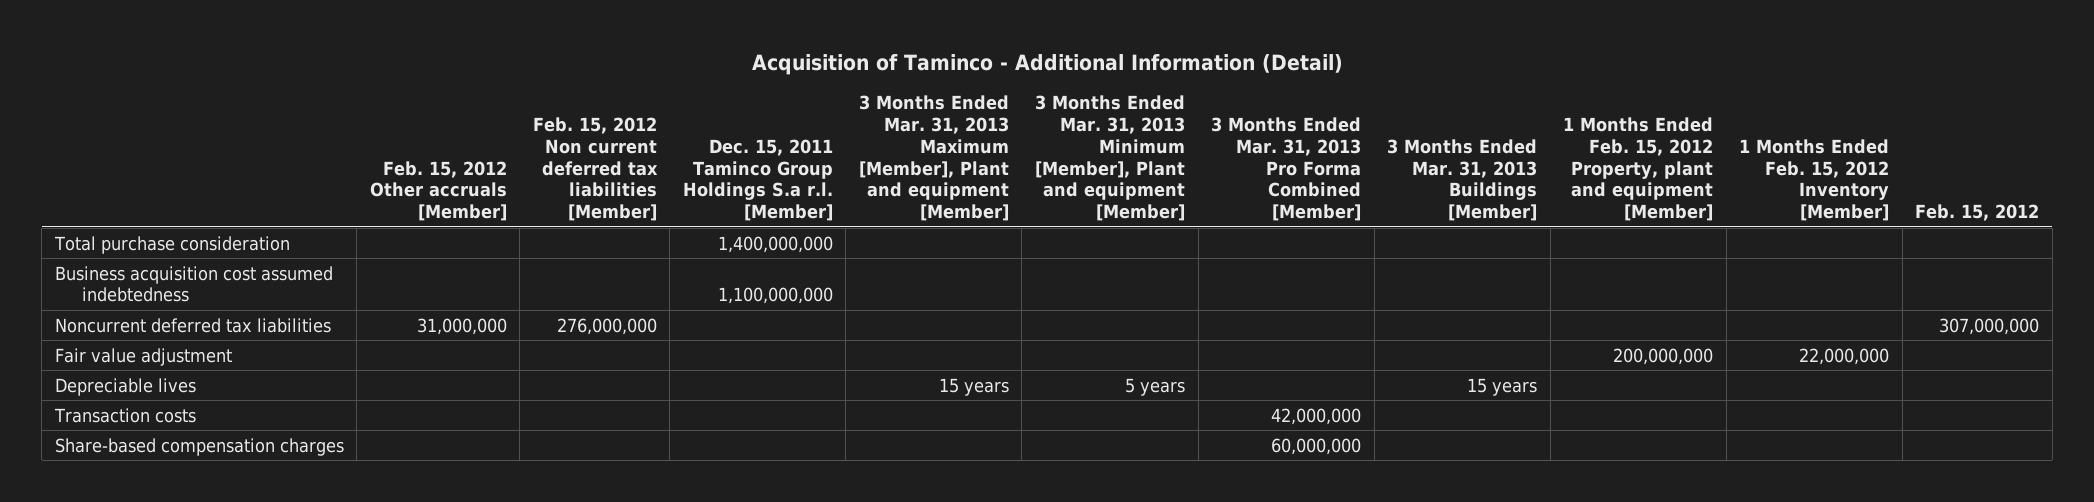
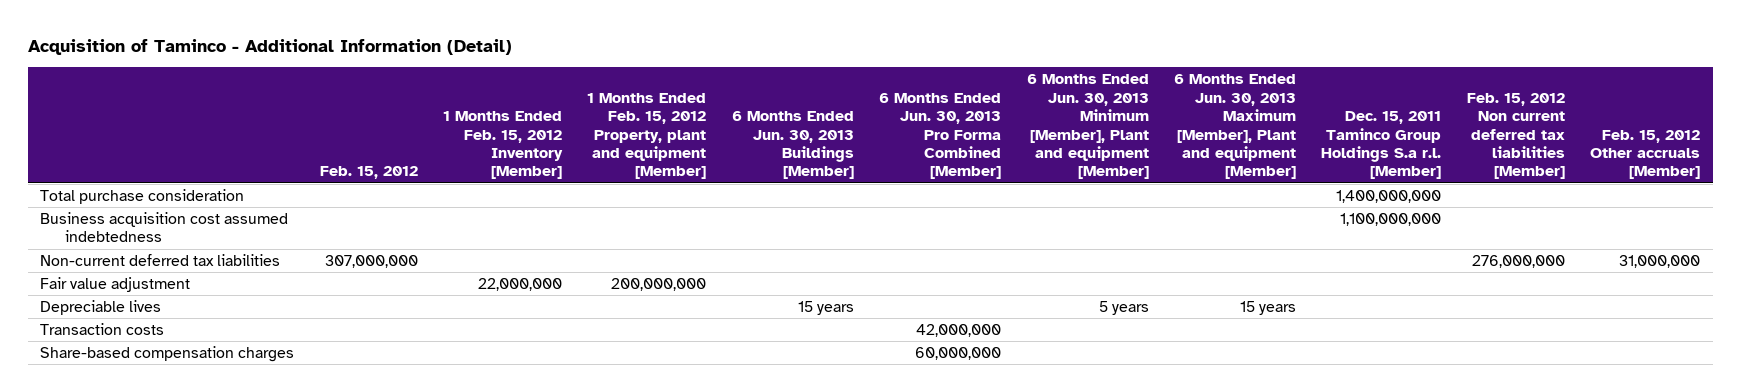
- | Feb. 15, 2012 Other accruals [Member] | Feb. 15, 2012 Non current deferred tax liabilities [Member] | Dec. 15, 2011 Taminco Group Holdings S.a r.l. [Member] | 3 Months Ended Mar. 31, 2013 Maximum [Member], Plant and equipment [Member] | 3 Months Ended Mar. 31, 2013 Minimum [Member], Plant and equipment [Member] | 3 Months Ended Mar. 31, 2013 Pro Forma Combined [Member] | 3 Months Ended Mar. 31, 2013 Buildings [Member] | 1 Months Ended Feb. 15, 2012 Property, plant and equipment [Member] | 1 Months Ended Feb. 15, 2012 Inventory [Member] | Feb. 15, 2012
+ | Feb. 15, 2012 | 1 Months Ended Feb. 15, 2012 Inventory [Member] | 1 Months Ended Feb. 15, 2012 Property, plant and equipment [Member] | 6 Months Ended Jun. 30, 2013 Buildings [Member] | 6 Months Ended Jun. 30, 2013 Pro Forma Combined [Member] | 6 Months Ended Jun. 30, 2013 Minimum [Member], Plant and equipment [Member] | 6 Months Ended Jun. 30, 2013 Maximum [Member], Plant and equipment [Member] | Dec. 15, 2011 Taminco Group Holdings S.a r.l. [Member] | Feb. 15, 2012 Non current deferred tax liabilities [Member] | Feb. 15, 2012 Other accruals [Member]
- Noncurrent deferred tax liabilities | 31,000,000 | 276,000,000 | | | | | | | | 307,000,000
+ Non-current deferred tax liabilities | 307,000,000 | | | | | | | | 276,000,000 | 31,000,000

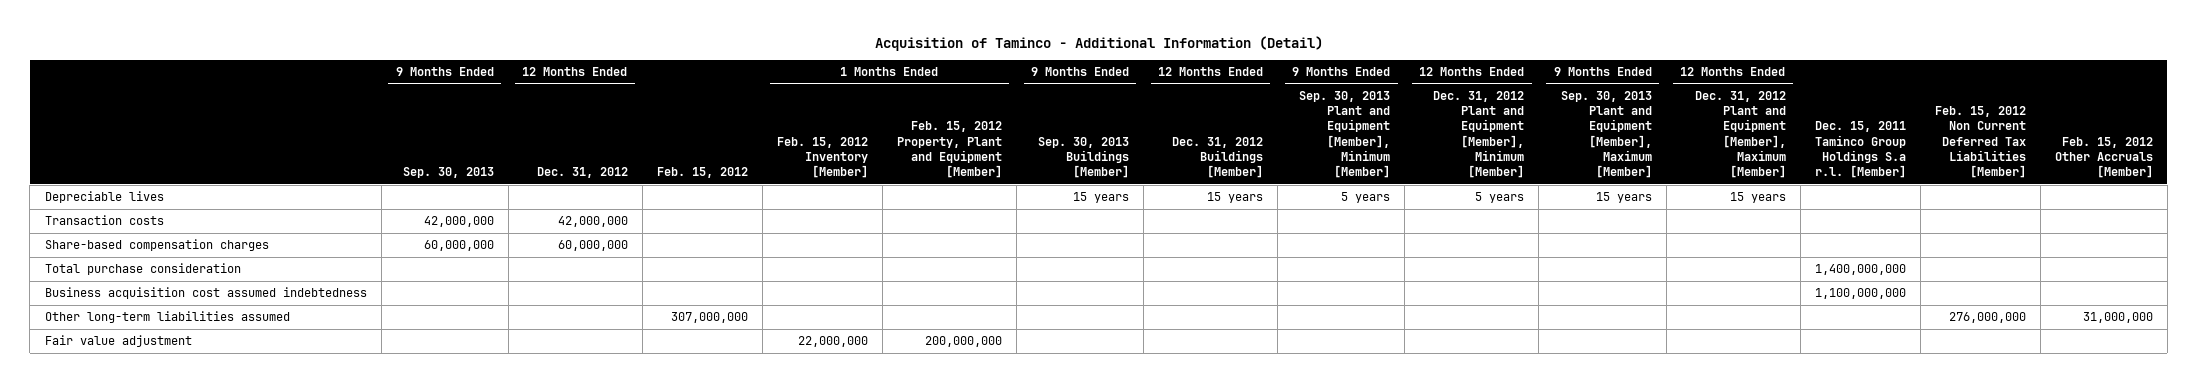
- | Feb. 15, 2012 | 1 Months Ended Feb. 15, 2012 Inventory [Member] | 1 Months Ended Feb. 15, 2012 Property, plant and equipment [Member] | 6 Months Ended Jun. 30, 2013 Buildings [Member] | 6 Months Ended Jun. 30, 2013 Pro Forma Combined [Member] | 6 Months Ended Jun. 30, 2013 Minimum [Member], Plant and equipment [Member] | 6 Months Ended Jun. 30, 2013 Maximum [Member], Plant and equipment [Member] | Dec. 15, 2011 Taminco Group Holdings S.a r.l. [Member] | Feb. 15, 2012 Non current deferred tax liabilities [Member] | Feb. 15, 2012 Other accruals [Member]
+ | 9 Months Ended Sep. 30, 2013 | 12 Months Ended Dec. 31, 2012 | Feb. 15, 2012 | 1 Months Ended Feb. 15, 2012 Inventory [Member] | 1 Months Ended Feb. 15, 2012 Property, Plant and Equipment [Member] | 9 Months Ended Sep. 30, 2013 Buildings [Member] | 12 Months Ended Dec. 31, 2012 Buildings [Member] | 9 Months Ended Sep. 30, 2013 Plant and Equipment [Member], Minimum [Member] | 12 Months Ended Dec. 31, 2012 Plant and Equipment [Member], Minimum [Member] | 9 Months Ended Sep. 30, 2013 Plant and Equipment [Member], Maximum [Member] | 12 Months Ended Dec. 31, 2012 Plant and Equipment [Member], Maximum [Member] | Dec. 15, 2011 Taminco Group Holdings S.a r.l. [Member] | Feb. 15, 2012 Non Current Deferred Tax Liabilities [Member] | Feb. 15, 2012 Other Accruals [Member]
- Non-current deferred tax liabilities | 307,000,000 | | | | | | | | 276,000,000 | 31,000,000
moved down: Total purchase consideration | | | | | | | | | | | | 1,400,000,000 | |
moved down: Business acquisition cost assumed indebtedness | | | | | | | | | | | | 1,100,000,000 | |
+ Other long-term liabilities assumed | | | 307,000,000 | | | | | | | | | | 276,000,000 | 31,000,000
moved down: Fair value adjustment | | | | 22,000,000 | 200,000,000 | | | | | | | | |

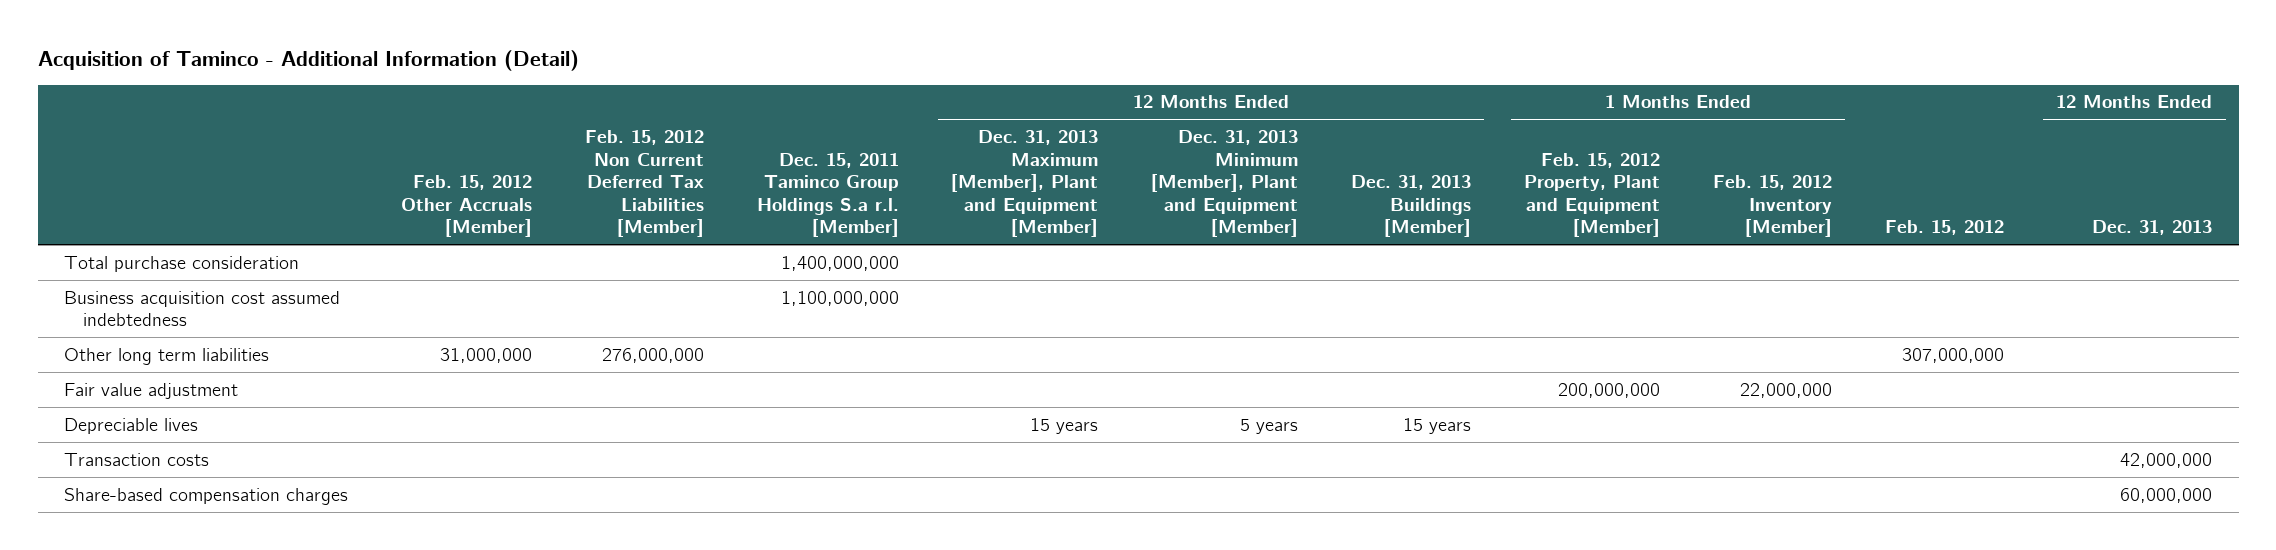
- | 9 Months Ended Sep. 30, 2013 | 12 Months Ended Dec. 31, 2012 | Feb. 15, 2012 | 1 Months Ended Feb. 15, 2012 Inventory [Member] | 1 Months Ended Feb. 15, 2012 Property, Plant and Equipment [Member] | 9 Months Ended Sep. 30, 2013 Buildings [Member] | 12 Months Ended Dec. 31, 2012 Buildings [Member] | 9 Months Ended Sep. 30, 2013 Plant and Equipment [Member], Minimum [Member] | 12 Months Ended Dec. 31, 2012 Plant and Equipment [Member], Minimum [Member] | 9 Months Ended Sep. 30, 2013 Plant and Equipment [Member], Maximum [Member] | 12 Months Ended Dec. 31, 2012 Plant and Equipment [Member], Maximum [Member] | Dec. 15, 2011 Taminco Group Holdings S.a r.l. [Member] | Feb. 15, 2012 Non Current Deferred Tax Liabilities [Member] | Feb. 15, 2012 Other Accruals [Member]
+ | Feb. 15, 2012 Other Accruals [Member] | Feb. 15, 2012 Non Current Deferred Tax Liabilities [Member] | Dec. 15, 2011 Taminco Group Holdings S.a r.l. [Member] | 12 Months Ended Dec. 31, 2013 Maximum [Member], Plant and Equipment [Member] | 12 Months Ended Dec. 31, 2013 Minimum [Member], Plant and Equipment [Member] | 12 Months Ended Dec. 31, 2013 Buildings [Member] | 1 Months Ended Feb. 15, 2012 Property, Plant and Equipment [Member] | 1 Months Ended Feb. 15, 2012 Inventory [Member] | Feb. 15, 2012 | 12 Months Ended Dec. 31, 2013
- Other long-term liabilities assumed | | | 307,000,000 | | | | | | | | | | 276,000,000 | 31,000,000
+ Other long term liabilities | 31,000,000 | 276,000,000 | | | | | | | 307,000,000 |
moved down: Depreciable lives | | | | 15 years | 5 years | 15 years | | | |
moved down: Transaction costs | | | | | | | | | | 42,000,000
moved down: Share-based compensation charges | | | | | | | | | | 60,000,000

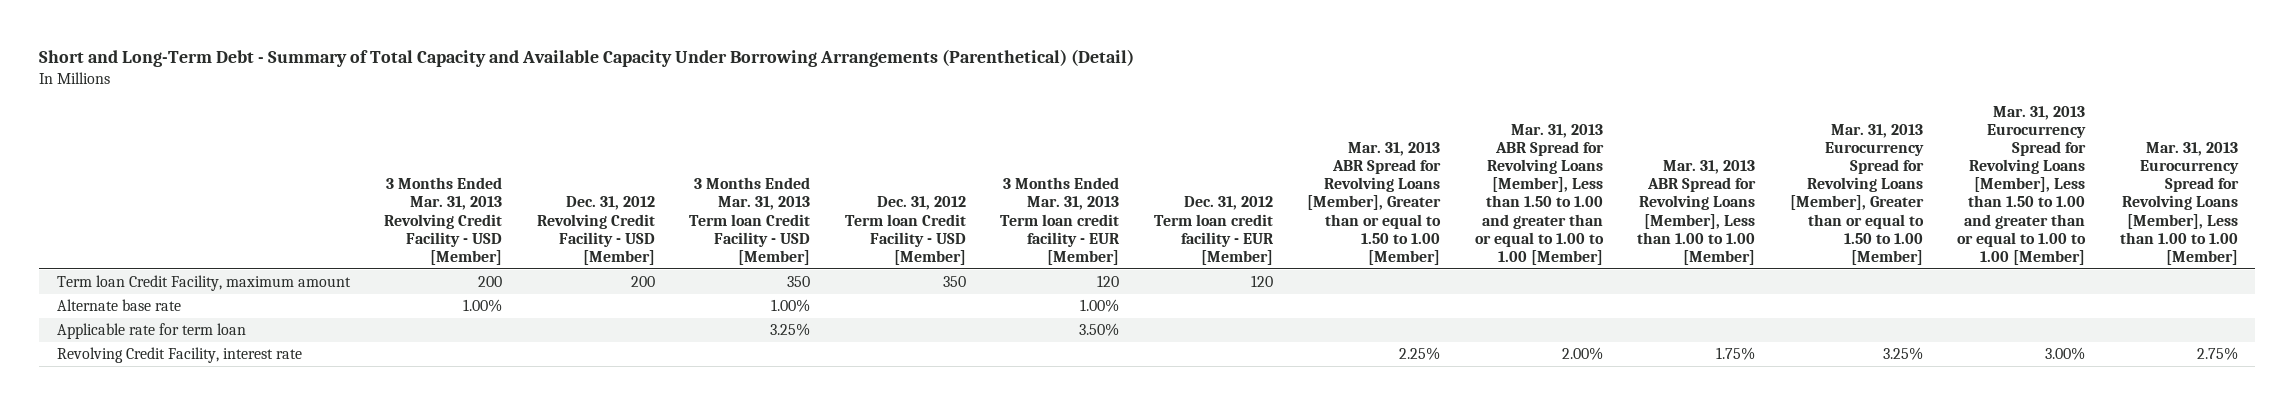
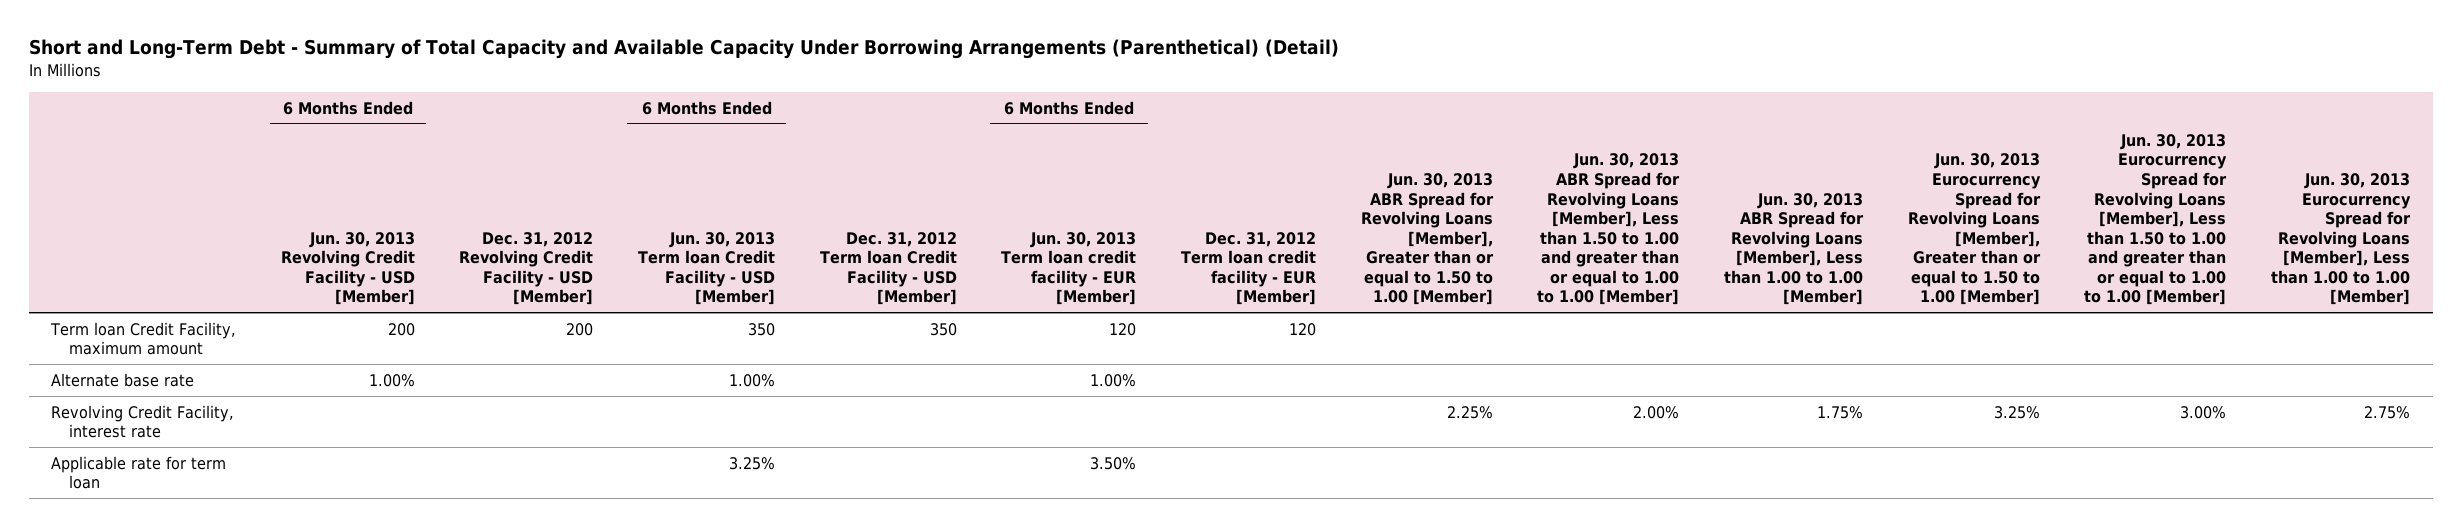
- | 3 Months Ended Mar. 31, 2013 Revolving Credit Facility - USD [Member] | Dec. 31, 2012 Revolving Credit Facility - USD [Member] | 3 Months Ended Mar. 31, 2013 Term loan Credit Facility - USD [Member] | Dec. 31, 2012 Term loan Credit Facility - USD [Member] | 3 Months Ended Mar. 31, 2013 Term loan credit facility - EUR [Member] | Dec. 31, 2012 Term loan credit facility - EUR [Member] | Mar. 31, 2013 ABR Spread for Revolving Loans [Member], Greater than or equal to 1.50 to 1.00 [Member] | Mar. 31, 2013 ABR Spread for Revolving Loans [Member], Less than 1.50 to 1.00 and greater than or equal to 1.00 to 1.00 [Member] | Mar. 31, 2013 ABR Spread for Revolving Loans [Member], Less than 1.00 to 1.00 [Member] | Mar. 31, 2013 Eurocurrency Spread for Revolving Loans [Member], Greater than or equal to 1.50 to 1.00 [Member] | Mar. 31, 2013 Eurocurrency Spread for Revolving Loans [Member], Less than 1.50 to 1.00 and greater than or equal to 1.00 to 1.00 [Member] | Mar. 31, 2013 Eurocurrency Spread for Revolving Loans [Member], Less than 1.00 to 1.00 [Member]
+ | 6 Months Ended Jun. 30, 2013 Revolving Credit Facility - USD [Member] | Dec. 31, 2012 Revolving Credit Facility - USD [Member] | 6 Months Ended Jun. 30, 2013 Term loan Credit Facility - USD [Member] | Dec. 31, 2012 Term loan Credit Facility - USD [Member] | 6 Months Ended Jun. 30, 2013 Term loan credit facility - EUR [Member] | Dec. 31, 2012 Term loan credit facility - EUR [Member] | Jun. 30, 2013 ABR Spread for Revolving Loans [Member], Greater than or equal to 1.50 to 1.00 [Member] | Jun. 30, 2013 ABR Spread for Revolving Loans [Member], Less than 1.50 to 1.00 and greater than or equal to 1.00 to 1.00 [Member] | Jun. 30, 2013 ABR Spread for Revolving Loans [Member], Less than 1.00 to 1.00 [Member] | Jun. 30, 2013 Eurocurrency Spread for Revolving Loans [Member], Greater than or equal to 1.50 to 1.00 [Member] | Jun. 30, 2013 Eurocurrency Spread for Revolving Loans [Member], Less than 1.50 to 1.00 and greater than or equal to 1.00 to 1.00 [Member] | Jun. 30, 2013 Eurocurrency Spread for Revolving Loans [Member], Less than 1.00 to 1.00 [Member]
moved down: Applicable rate for term loan | | | 3.25% | | 3.50% | | | | | | |

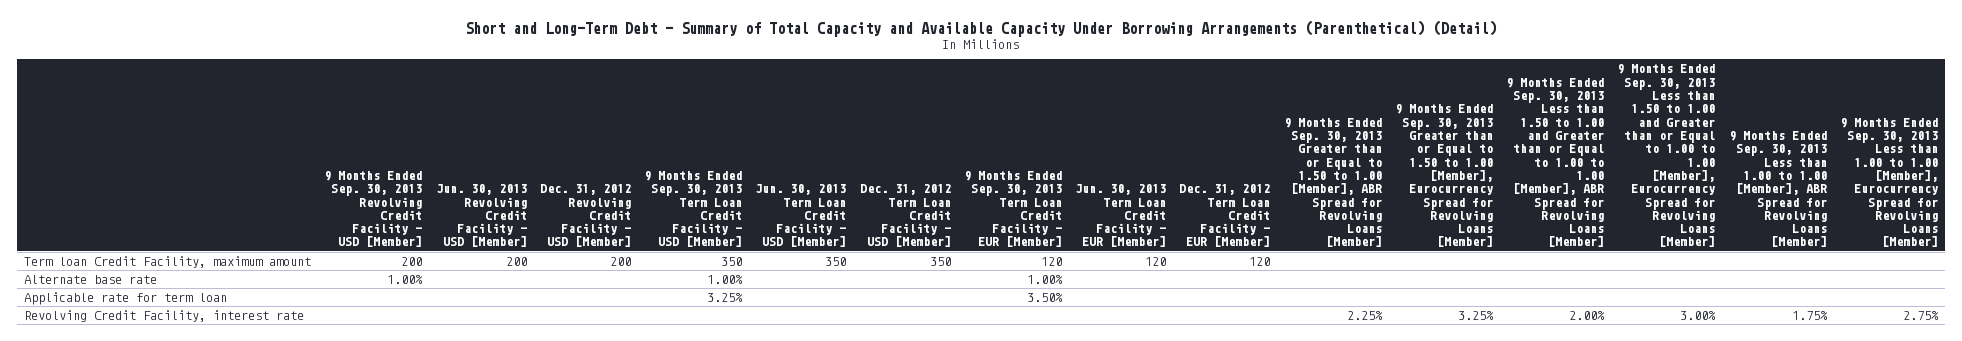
- | 6 Months Ended Jun. 30, 2013 Revolving Credit Facility - USD [Member] | Dec. 31, 2012 Revolving Credit Facility - USD [Member] | 6 Months Ended Jun. 30, 2013 Term loan Credit Facility - USD [Member] | Dec. 31, 2012 Term loan Credit Facility - USD [Member] | 6 Months Ended Jun. 30, 2013 Term loan credit facility - EUR [Member] | Dec. 31, 2012 Term loan credit facility - EUR [Member] | Jun. 30, 2013 ABR Spread for Revolving Loans [Member], Greater than or equal to 1.50 to 1.00 [Member] | Jun. 30, 2013 ABR Spread for Revolving Loans [Member], Less than 1.50 to 1.00 and greater than or equal to 1.00 to 1.00 [Member] | Jun. 30, 2013 ABR Spread for Revolving Loans [Member], Less than 1.00 to 1.00 [Member] | Jun. 30, 2013 Eurocurrency Spread for Revolving Loans [Member], Greater than or equal to 1.50 to 1.00 [Member] | Jun. 30, 2013 Eurocurrency Spread for Revolving Loans [Member], Less than 1.50 to 1.00 and greater than or equal to 1.00 to 1.00 [Member] | Jun. 30, 2013 Eurocurrency Spread for Revolving Loans [Member], Less than 1.00 to 1.00 [Member]
+ | 9 Months Ended Sep. 30, 2013 Revolving Credit Facility - USD [Member] | Jun. 30, 2013 Revolving Credit Facility - USD [Member] | Dec. 31, 2012 Revolving Credit Facility - USD [Member] | 9 Months Ended Sep. 30, 2013 Term Loan Credit Facility - USD [Member] | Jun. 30, 2013 Term Loan Credit Facility - USD [Member] | Dec. 31, 2012 Term Loan Credit Facility - USD [Member] | 9 Months Ended Sep. 30, 2013 Term Loan Credit Facility - EUR [Member] | Jun. 30, 2013 Term Loan Credit Facility - EUR [Member] | Dec. 31, 2012 Term Loan Credit Facility - EUR [Member] | 9 Months Ended Sep. 30, 2013 Greater than or Equal to 1.50 to 1.00 [Member], ABR Spread for Revolving Loans [Member] | 9 Months Ended Sep. 30, 2013 Greater than or Equal to 1.50 to 1.00 [Member], Eurocurrency Spread for Revolving Loans [Member] | 9 Months Ended Sep. 30, 2013 Less than 1.50 to 1.00 and Greater than or Equal to 1.00 to 1.00 [Member], ABR Spread for Revolving Loans [Member] | 9 Months Ended Sep. 30, 2013 Less than 1.50 to 1.00 and Greater than or Equal to 1.00 to 1.00 [Member], Eurocurrency Spread for Revolving Loans [Member] | 9 Months Ended Sep. 30, 2013 Less than 1.00 to 1.00 [Member], ABR Spread for Revolving Loans [Member] | 9 Months Ended Sep. 30, 2013 Less than 1.00 to 1.00 [Member], Eurocurrency Spread for Revolving Loans [Member]
moved down: Revolving Credit Facility, interest rate | | | | | | | | | | 2.25% | 3.25% | 2.00% | 3.00% | 1.75% | 2.75%

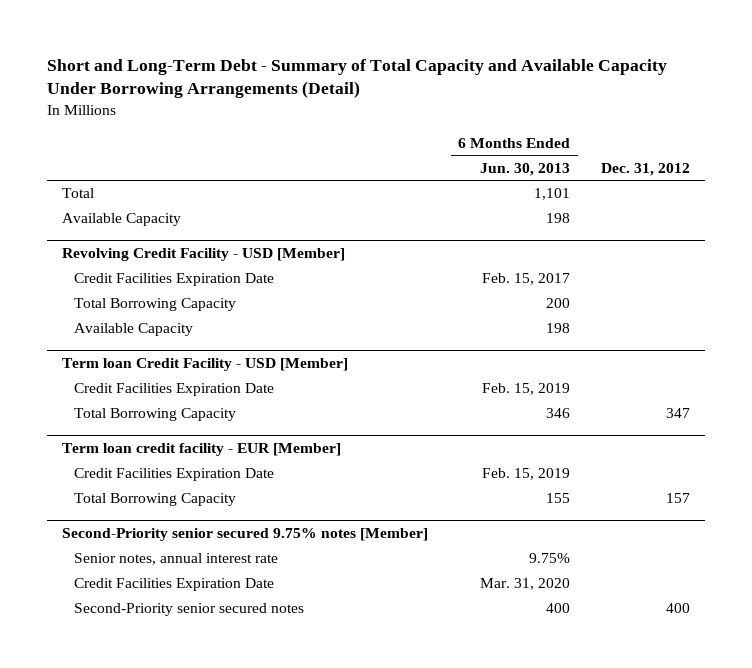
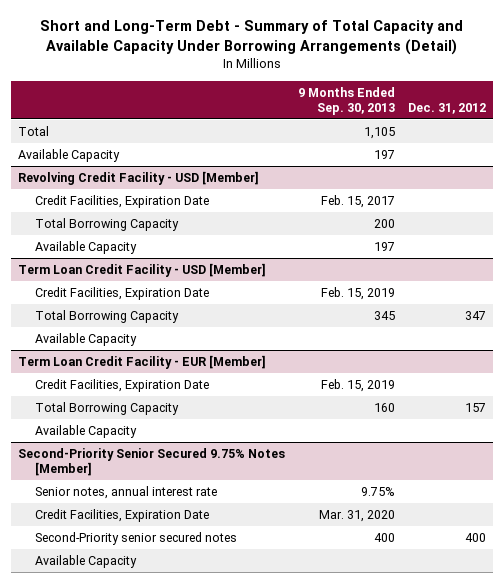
- | 6 Months Ended Jun. 30, 2013 | Dec. 31, 2012
+ | 9 Months Ended Sep. 30, 2013 | Dec. 31, 2012
@ Revolving Credit Facility - USD [Member]
- Credit Facilities Expiration Date | Feb. 15, 2017 |
+ Credit Facilities, Expiration Date | Feb. 15, 2017 |
- Term loan Credit Facility - USD [Member]
- Credit Facilities Expiration Date | Feb. 15, 2019 |
+ Term Loan Credit Facility - USD [Member]
+ Credit Facilities, Expiration Date | Feb. 15, 2019 |
- Term loan credit facility - EUR [Member]
- Credit Facilities Expiration Date | Feb. 15, 2019 |
+ Available Capacity
+ Term Loan Credit Facility - EUR [Member]
+ Credit Facilities, Expiration Date | Feb. 15, 2019 |
- Second-Priority senior secured 9.75% notes [Member]
+ Available Capacity
+ Second-Priority Senior Secured 9.75% Notes [Member]
- Credit Facilities Expiration Date | Mar. 31, 2020 |
+ Credit Facilities, Expiration Date | Mar. 31, 2020 |
+ Available Capacity

